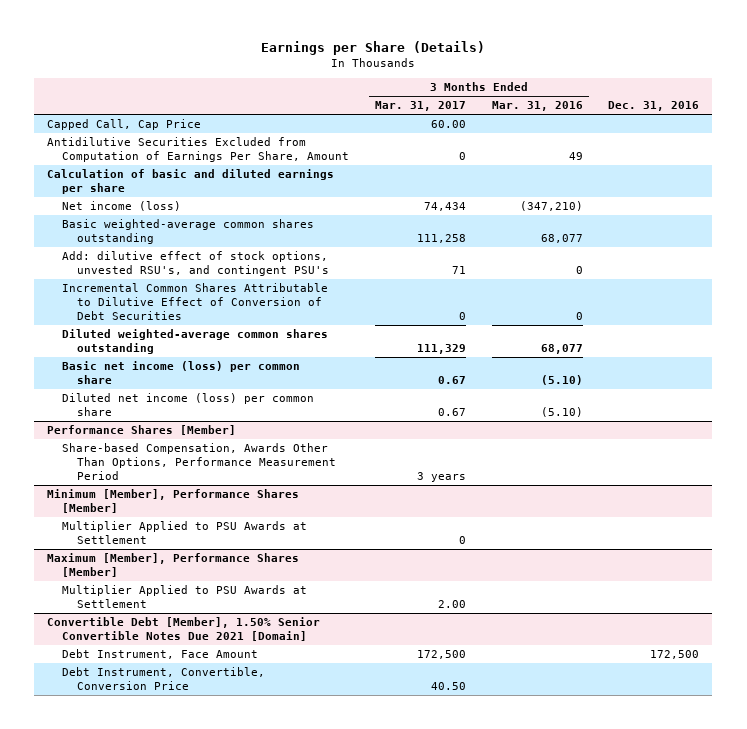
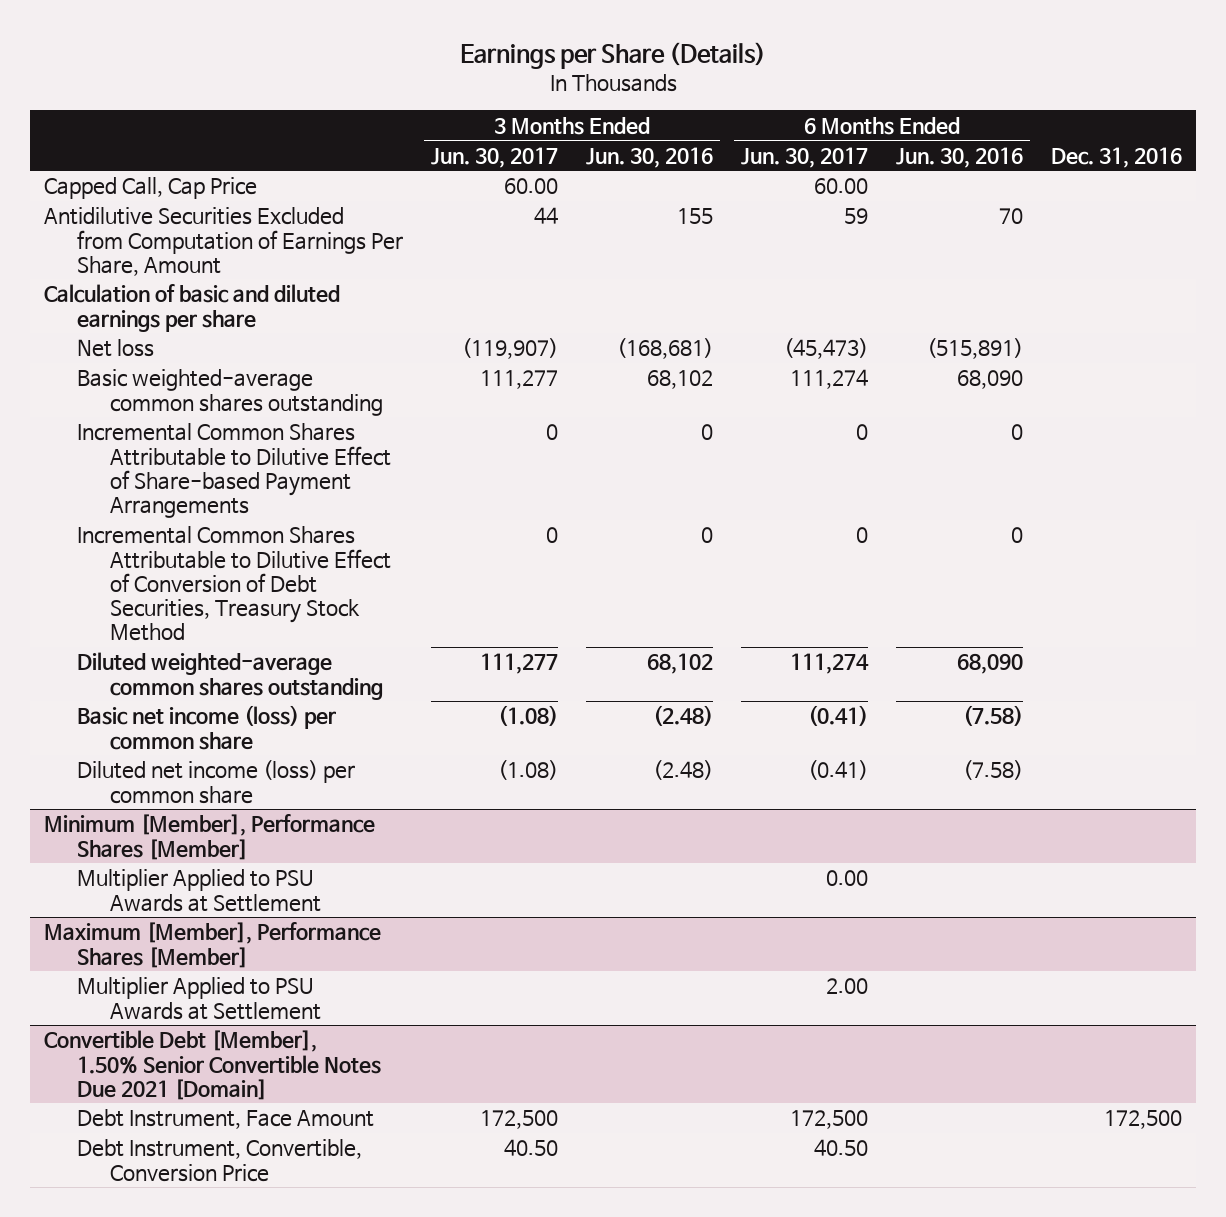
- | 3 Months Ended Mar. 31, 2017 | 3 Months Ended Mar. 31, 2016 | Dec. 31, 2016
+ | 3 Months Ended Jun. 30, 2017 | 3 Months Ended Jun. 30, 2016 | 6 Months Ended Jun. 30, 2017 | 6 Months Ended Jun. 30, 2016 | Dec. 31, 2016
- Net income (loss) | 74,434 | (347,210) |
+ Net loss | (119,907) | (168,681) | (45,473) | (515,891) |
- Add: dilutive effect of stock options, unvested RSU's, and contingent PSU's | 71 | 0 |
- Incremental Common Shares Attributable to Dilutive Effect of Conversion of Debt Securities | 0 | 0 |
+ Incremental Common Shares Attributable to Dilutive Effect of Share-based Payment Arrangements | 0 | 0 | 0 | 0 |
+ Incremental Common Shares Attributable to Dilutive Effect of Conversion of Debt Securities, Treasury Stock Method | 0 | 0 | 0 | 0 |
- Performance Shares [Member]
- Share-based Compensation, Awards Other Than Options, Performance Measurement Period | 3 years | |

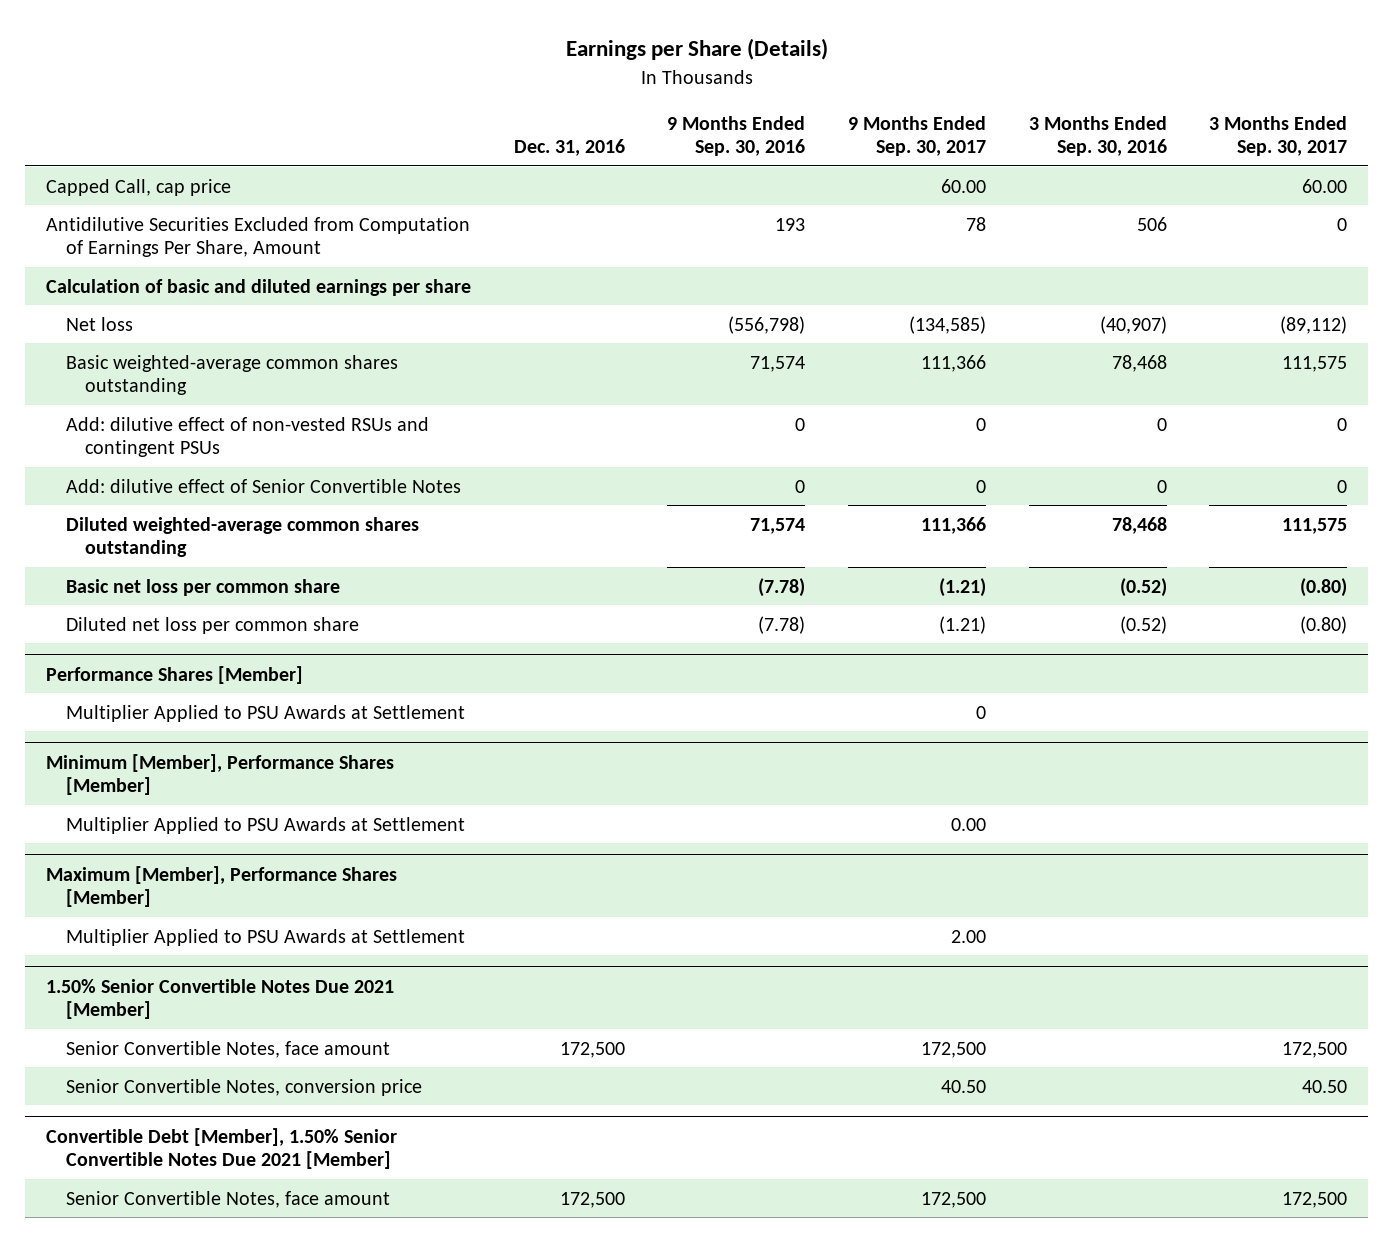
- | 3 Months Ended Jun. 30, 2017 | 3 Months Ended Jun. 30, 2016 | 6 Months Ended Jun. 30, 2017 | 6 Months Ended Jun. 30, 2016 | Dec. 31, 2016
+ | Dec. 31, 2016 | 9 Months Ended Sep. 30, 2016 | 9 Months Ended Sep. 30, 2017 | 3 Months Ended Sep. 30, 2016 | 3 Months Ended Sep. 30, 2017
- Capped Call, Cap Price | 60.00 | | 60.00 | |
+ Capped Call, cap price | | | 60.00 | | 60.00
- Incremental Common Shares Attributable to Dilutive Effect of Share-based Payment Arrangements | 0 | 0 | 0 | 0 |
- Incremental Common Shares Attributable to Dilutive Effect of Conversion of Debt Securities, Treasury Stock Method | 0 | 0 | 0 | 0 |
+ Add: dilutive effect of non-vested RSUs and contingent PSUs | | 0 | 0 | 0 | 0
+ Add: dilutive effect of Senior Convertible Notes | | 0 | 0 | 0 | 0
- Basic net income (loss) per common share | (1.08) | (2.48) | (0.41) | (7.58) |
- Diluted net income (loss) per common share | (1.08) | (2.48) | (0.41) | (7.58) |
+ Basic net loss per common share | | (7.78) | (1.21) | (0.52) | (0.80)
+ Diluted net loss per common share | | (7.78) | (1.21) | (0.52) | (0.80)
+ Performance Shares [Member]
+ Multiplier Applied to PSU Awards at Settlement | | | 0 | |
- Convertible Debt [Member], 1.50% Senior Convertible Notes Due 2021 [Domain]
- Debt Instrument, Face Amount | 172,500 | | 172,500 | | 172,500
- Debt Instrument, Convertible, Conversion Price | 40.50 | | 40.50 | |
+ 1.50% Senior Convertible Notes Due 2021 [Member]
+ Senior Convertible Notes, face amount | 172,500 | | 172,500 | | 172,500
+ Senior Convertible Notes, conversion price | | | 40.50 | | 40.50
+ Convertible Debt [Member], 1.50% Senior Convertible Notes Due 2021 [Member]
+ Senior Convertible Notes, face amount | 172,500 | | 172,500 | | 172,500

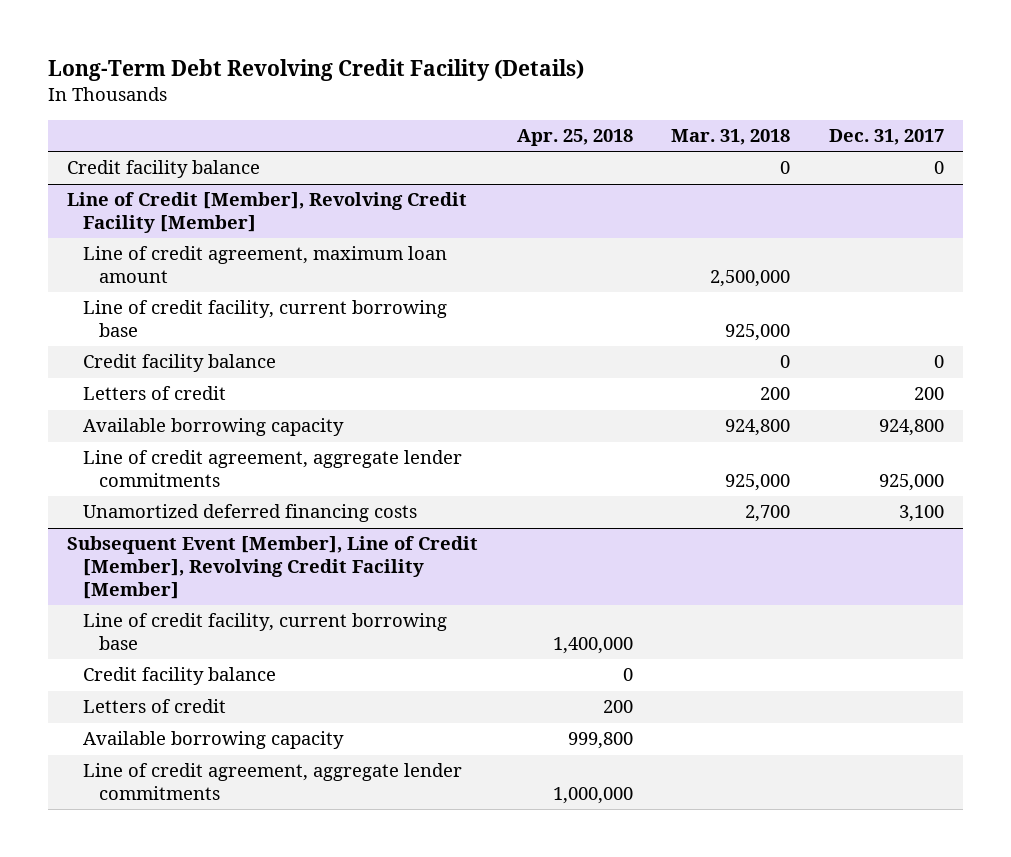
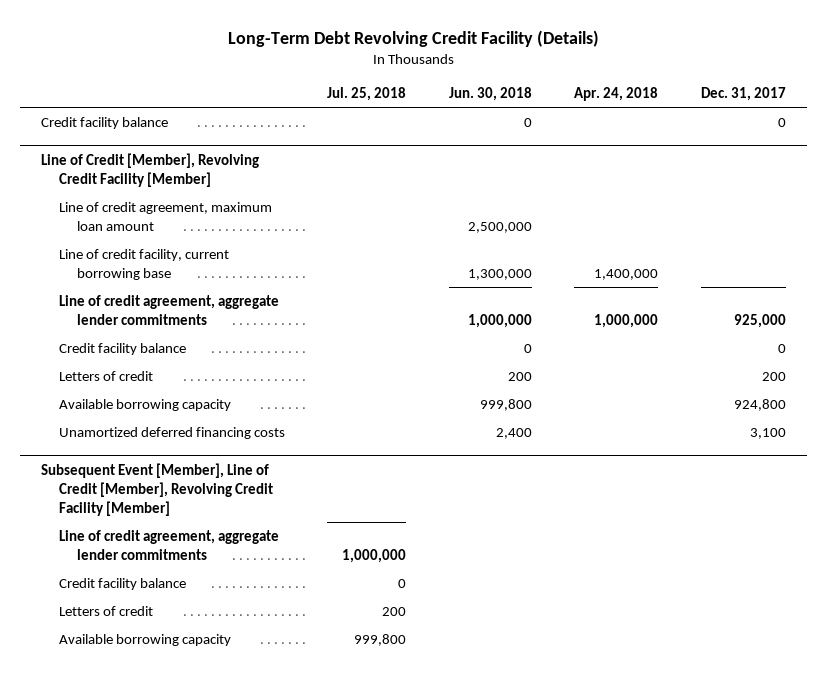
- | Apr. 25, 2018 | Mar. 31, 2018 | Dec. 31, 2017
+ | Jul. 25, 2018 | Jun. 30, 2018 | Apr. 24, 2018 | Dec. 31, 2017
@ Line of Credit [Member], Revolving Credit Facility [Member]
moved up: Line of credit agreement, aggregate lender commitments | | 1,000,000 | 1,000,000 | 925,000
@ Subsequent Event [Member], Line of Credit [Member], Revolving Credit Facility [Member]
- Line of credit facility, current borrowing base | 1,400,000 | |
moved up: Line of credit agreement, aggregate lender commitments | 1,000,000 | | |

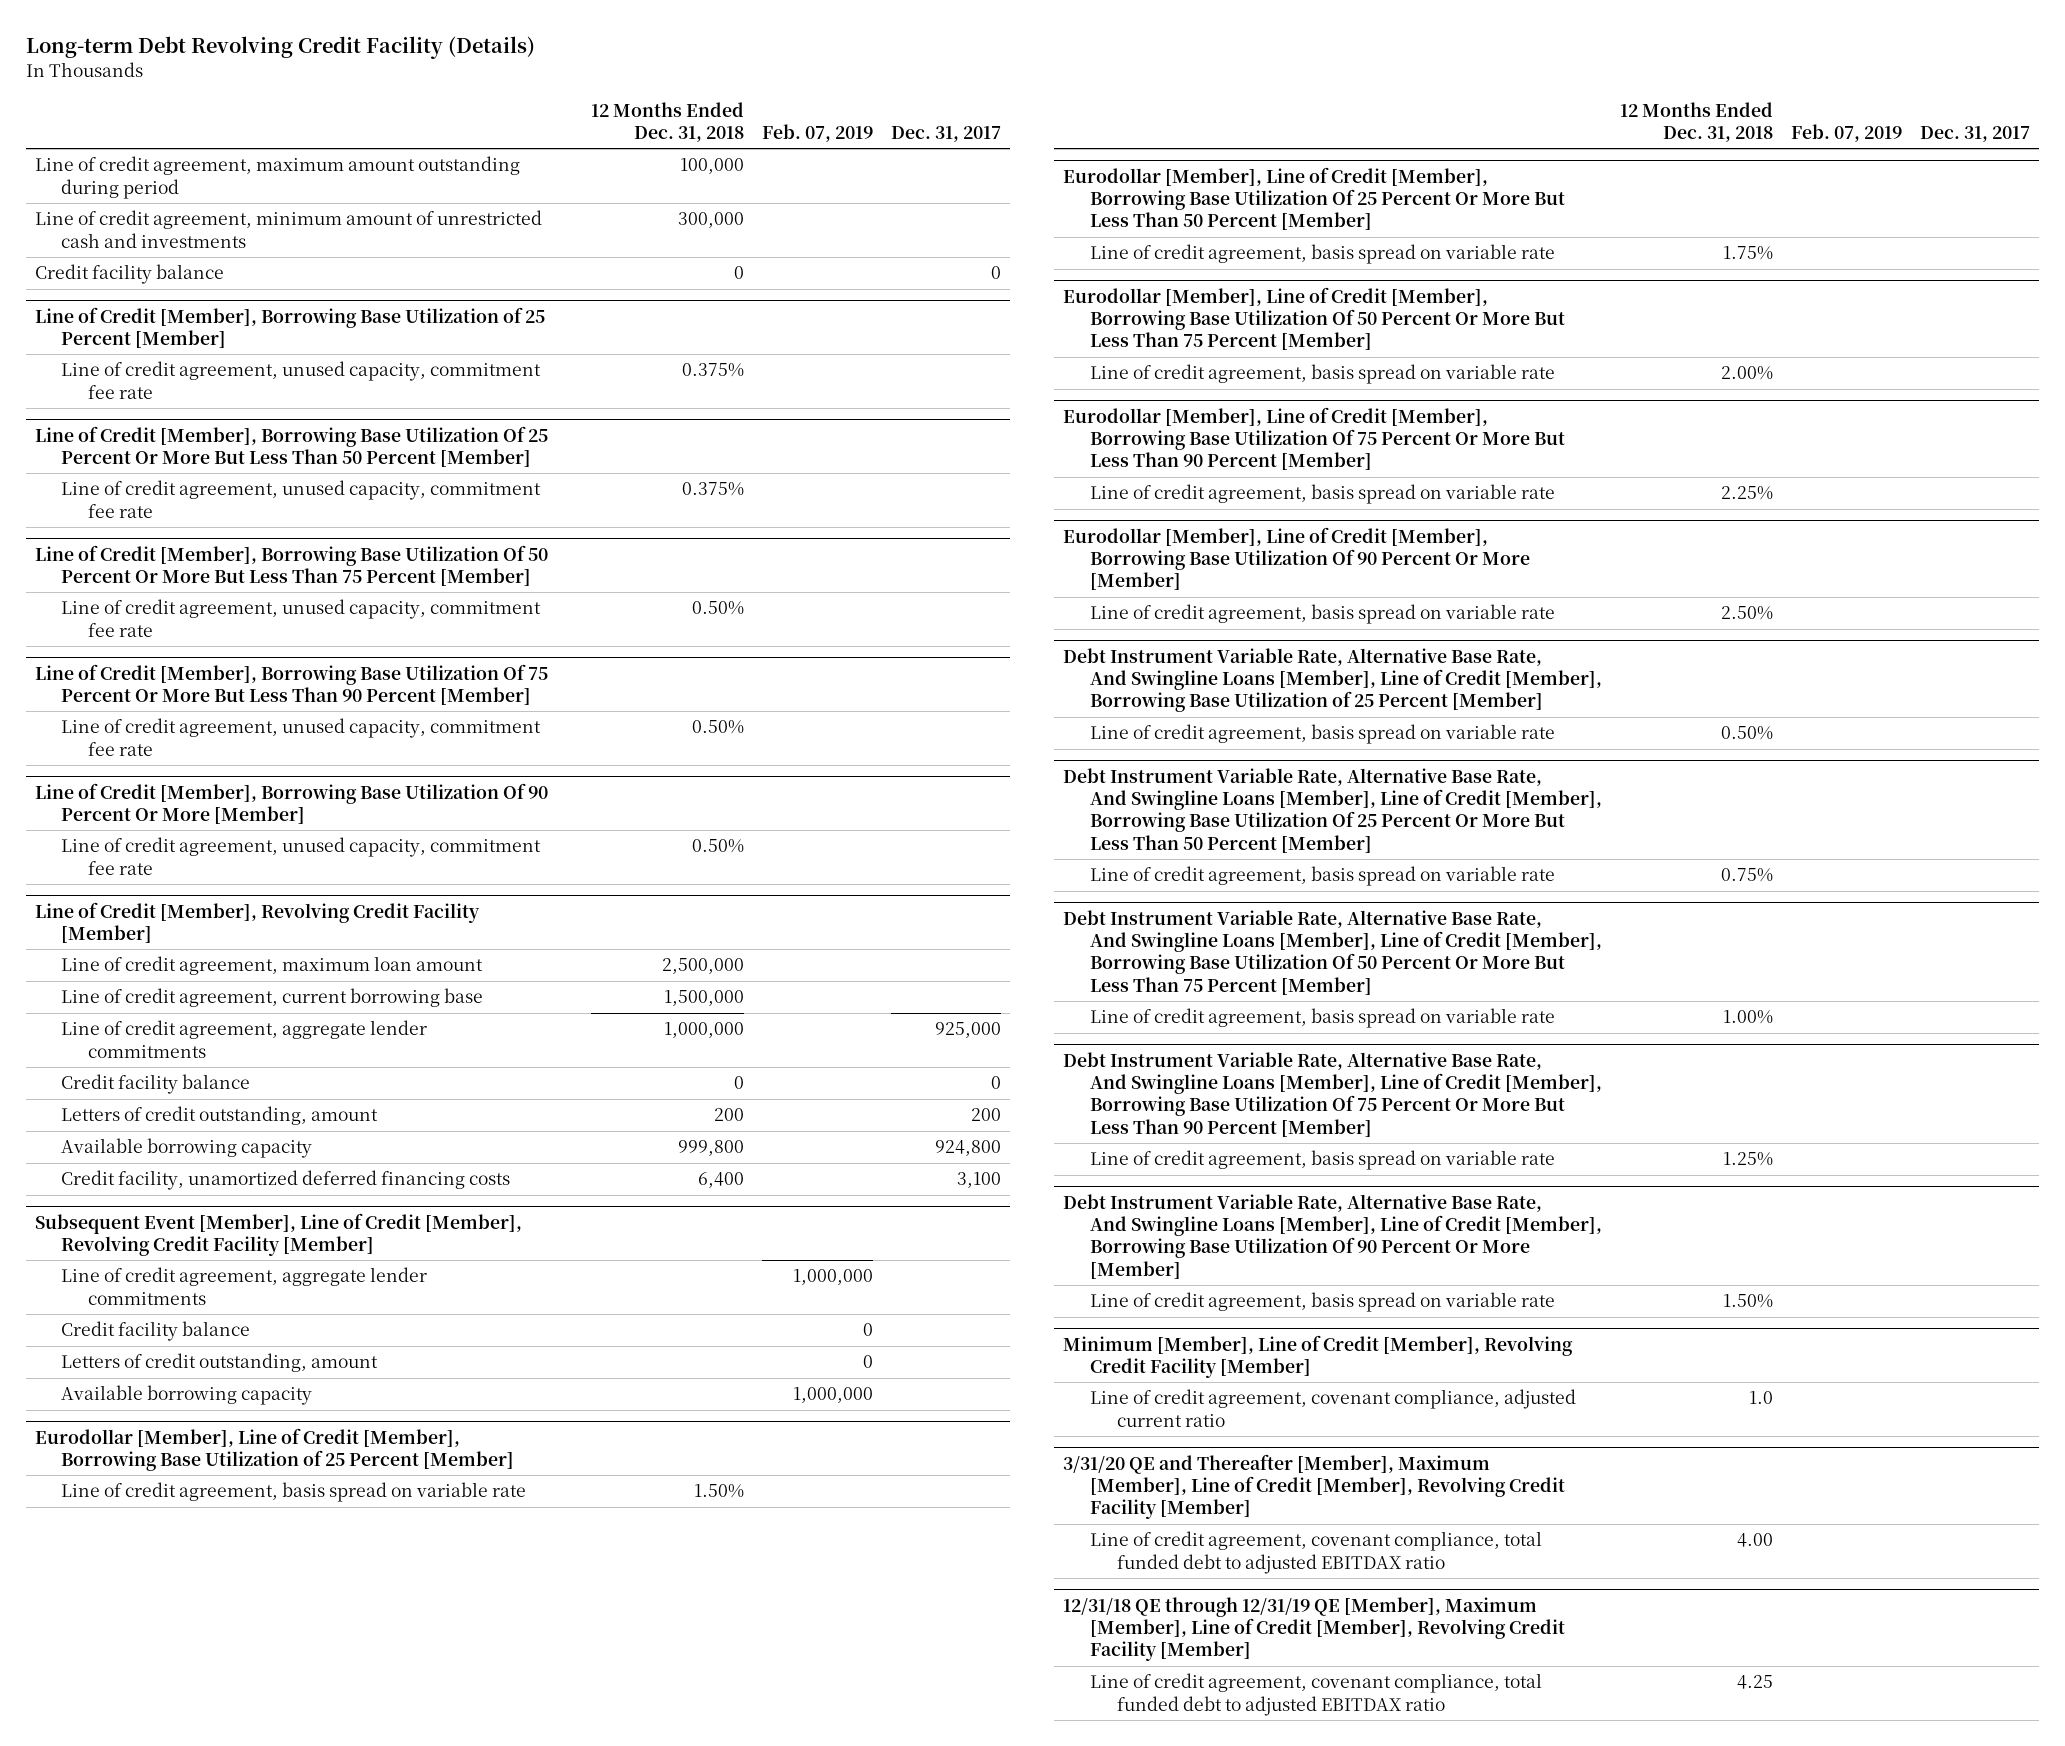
- Long-Term Debt Revolving Credit Facility (Details)
+ Long-term Debt Revolving Credit Facility (Details)
- | Jul. 25, 2018 | Jun. 30, 2018 | Apr. 24, 2018 | Dec. 31, 2017
+ | 12 Months Ended Dec. 31, 2018 | Feb. 07, 2019 | Dec. 31, 2017
+ Line of credit agreement, maximum amount outstanding during period | 100,000 | |
+ Line of credit agreement, minimum amount of unrestricted cash and investments | 300,000 | |
+ Line of Credit [Member], Borrowing Base Utilization of 25 Percent [Member]
+ Line of credit agreement, unused capacity, commitment fee rate | 0.375% | |
+ Line of Credit [Member], Borrowing Base Utilization Of 25 Percent Or More But Less Than 50 Percent [Member]
+ Line of credit agreement, unused capacity, commitment fee rate | 0.375% | |
+ Line of Credit [Member], Borrowing Base Utilization Of 50 Percent Or More But Less Than 75 Percent [Member]
+ Line of credit agreement, unused capacity, commitment fee rate | 0.50% | |
+ Line of Credit [Member], Borrowing Base Utilization Of 75 Percent Or More But Less Than 90 Percent [Member]
+ Line of credit agreement, unused capacity, commitment fee rate | 0.50% | |
+ Line of Credit [Member], Borrowing Base Utilization Of 90 Percent Or More [Member]
+ Line of credit agreement, unused capacity, commitment fee rate | 0.50% | |
@ Line of Credit [Member], Revolving Credit Facility [Member]
- Line of credit facility, current borrowing base | | 1,300,000 | 1,400,000 |
+ Line of credit agreement, current borrowing base | 1,500,000 | |
- Letters of credit | | 200 | | 200
+ Letters of credit outstanding, amount | 200 | | 200
- Unamortized deferred financing costs | | 2,400 | | 3,100
+ Credit facility, unamortized deferred financing costs | 6,400 | | 3,100
@ Subsequent Event [Member], Line of Credit [Member], Revolving Credit Facility [Member]
- Letters of credit | 200 | | |
+ Letters of credit outstanding, amount | | 0 |
+ Eurodollar [Member], Line of Credit [Member], Borrowing Base Utilization of 25 Percent [Member]
+ Line of credit agreement, basis spread on variable rate | 1.50% | |
+ Eurodollar [Member], Line of Credit [Member], Borrowing Base Utilization Of 25 Percent Or More But Less Than 50 Percent [Member]
+ Line of credit agreement, basis spread on variable rate | 1.75% | |
+ Eurodollar [Member], Line of Credit [Member], Borrowing Base Utilization Of 50 Percent Or More But Less Than 75 Percent [Member]
+ Line of credit agreement, basis spread on variable rate | 2.00% | |
+ Eurodollar [Member], Line of Credit [Member], Borrowing Base Utilization Of 75 Percent Or More But Less Than 90 Percent [Member]
+ Line of credit agreement, basis spread on variable rate | 2.25% | |
+ Eurodollar [Member], Line of Credit [Member], Borrowing Base Utilization Of 90 Percent Or More [Member]
+ Line of credit agreement, basis spread on variable rate | 2.50% | |
+ Debt Instrument Variable Rate, Alternative Base Rate, And Swingline Loans [Member], Line of Credit [Member], Borrowing Base Utilization of 25 Percent [Member]
+ Line of credit agreement, basis spread on variable rate | 0.50% | |
+ Debt Instrument Variable Rate, Alternative Base Rate, And Swingline Loans [Member], Line of Credit [Member], Borrowing Base Utilization Of 25 Percent Or More But Less Than 50 Percent [Member]
+ Line of credit agreement, basis spread on variable rate | 0.75% | |
+ Debt Instrument Variable Rate, Alternative Base Rate, And Swingline Loans [Member], Line of Credit [Member], Borrowing Base Utilization Of 50 Percent Or More But Less Than 75 Percent [Member]
+ Line of credit agreement, basis spread on variable rate | 1.00% | |
+ Debt Instrument Variable Rate, Alternative Base Rate, And Swingline Loans [Member], Line of Credit [Member], Borrowing Base Utilization Of 75 Percent Or More But Less Than 90 Percent [Member]
+ Line of credit agreement, basis spread on variable rate | 1.25% | |
+ Debt Instrument Variable Rate, Alternative Base Rate, And Swingline Loans [Member], Line of Credit [Member], Borrowing Base Utilization Of 90 Percent Or More [Member]
+ Line of credit agreement, basis spread on variable rate | 1.50% | |
+ Minimum [Member], Line of Credit [Member], Revolving Credit Facility [Member]
+ Line of credit agreement, covenant compliance, adjusted current ratio | 1.0 | |
+ 3/31/20 QE and Thereafter [Member], Maximum [Member], Line of Credit [Member], Revolving Credit Facility [Member]
+ Line of credit agreement, covenant compliance, total funded debt to adjusted EBITDAX ratio | 4.00 | |
+ 12/31/18 QE through 12/31/19 QE [Member], Maximum [Member], Line of Credit [Member], Revolving Credit Facility [Member]
+ Line of credit agreement, covenant compliance, total funded debt to adjusted EBITDAX ratio | 4.25 | |

